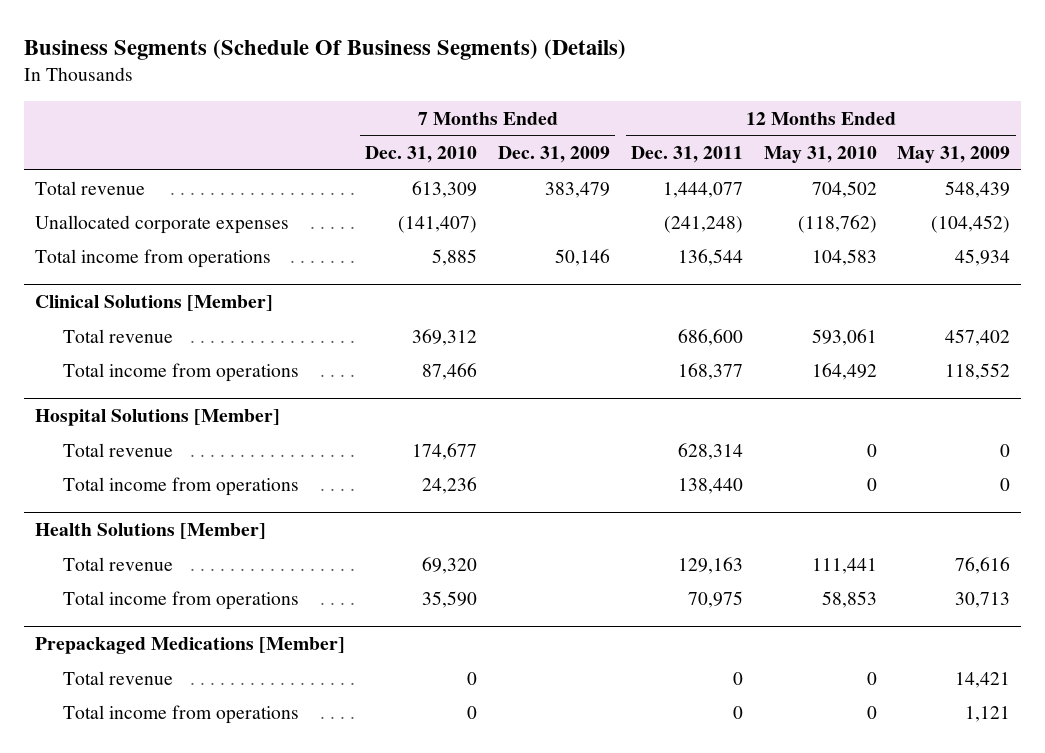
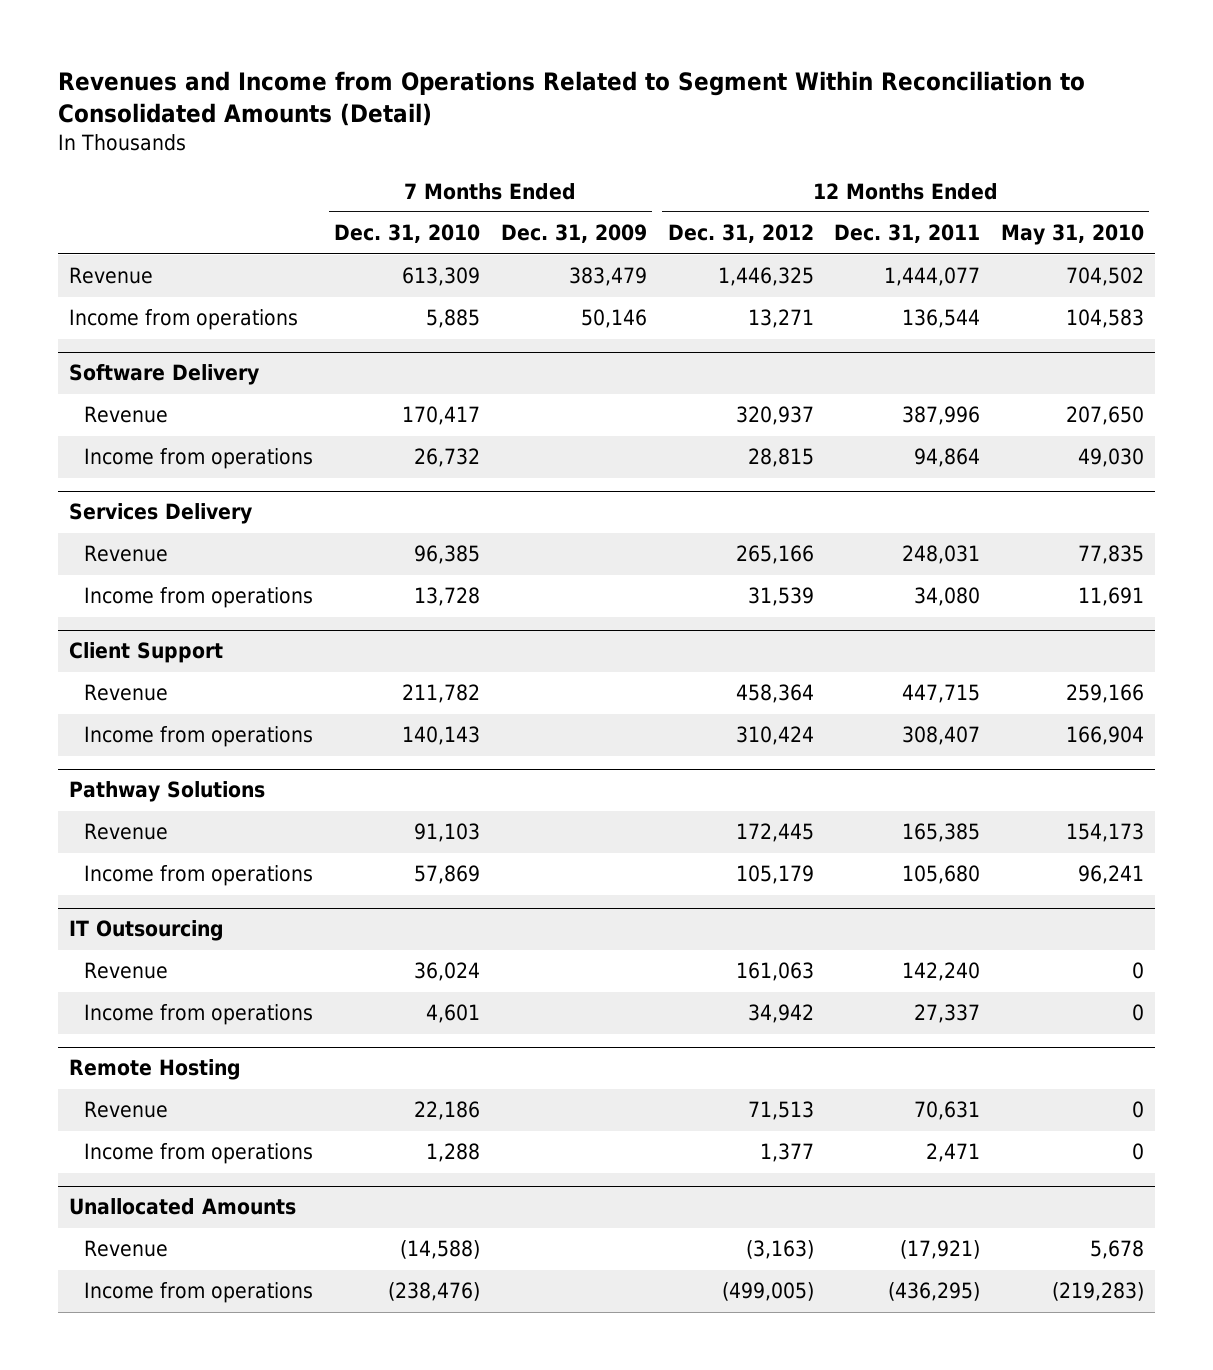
- Business Segments (Schedule Of Business Segments) (Details)
+ Revenues and Income from Operations Related to Segment Within Reconciliation to Consolidated Amounts (Detail)
- | 7 Months Ended Dec. 31, 2010 | 7 Months Ended Dec. 31, 2009 | 12 Months Ended Dec. 31, 2011 | 12 Months Ended May 31, 2010 | 12 Months Ended May 31, 2009
+ | 7 Months Ended Dec. 31, 2010 | 7 Months Ended Dec. 31, 2009 | 12 Months Ended Dec. 31, 2012 | 12 Months Ended Dec. 31, 2011 | 12 Months Ended May 31, 2010
- Total revenue | 613,309 | 383,479 | 1,444,077 | 704,502 | 548,439
- Unallocated corporate expenses | (141,407) | | (241,248) | (118,762) | (104,452)
- Total income from operations | 5,885 | 50,146 | 136,544 | 104,583 | 45,934
- Clinical Solutions [Member]
- Total revenue | 369,312 | | 686,600 | 593,061 | 457,402
- Total income from operations | 87,466 | | 168,377 | 164,492 | 118,552
- Hospital Solutions [Member]
- Total revenue | 174,677 | | 628,314 | 0 | 0
- Total income from operations | 24,236 | | 138,440 | 0 | 0
- Health Solutions [Member]
- Total revenue | 69,320 | | 129,163 | 111,441 | 76,616
- Total income from operations | 35,590 | | 70,975 | 58,853 | 30,713
- Prepackaged Medications [Member]
- Total revenue | 0 | | 0 | 0 | 14,421
- Total income from operations | 0 | | 0 | 0 | 1,121
+ Revenue | 613,309 | 383,479 | 1,446,325 | 1,444,077 | 704,502
+ Income from operations | 5,885 | 50,146 | 13,271 | 136,544 | 104,583
+ Software Delivery
+ Revenue | 170,417 | | 320,937 | 387,996 | 207,650
+ Income from operations | 26,732 | | 28,815 | 94,864 | 49,030
+ Services Delivery
+ Revenue | 96,385 | | 265,166 | 248,031 | 77,835
+ Income from operations | 13,728 | | 31,539 | 34,080 | 11,691
+ Client Support
+ Revenue | 211,782 | | 458,364 | 447,715 | 259,166
+ Income from operations | 140,143 | | 310,424 | 308,407 | 166,904
+ Pathway Solutions
+ Revenue | 91,103 | | 172,445 | 165,385 | 154,173
+ Income from operations | 57,869 | | 105,179 | 105,680 | 96,241
+ IT Outsourcing
+ Revenue | 36,024 | | 161,063 | 142,240 | 0
+ Income from operations | 4,601 | | 34,942 | 27,337 | 0
+ Remote Hosting
+ Revenue | 22,186 | | 71,513 | 70,631 | 0
+ Income from operations | 1,288 | | 1,377 | 2,471 | 0
+ Unallocated Amounts
+ Revenue | (14,588) | | (3,163) | (17,921) | 5,678
+ Income from operations | (238,476) | | (499,005) | (436,295) | (219,283)

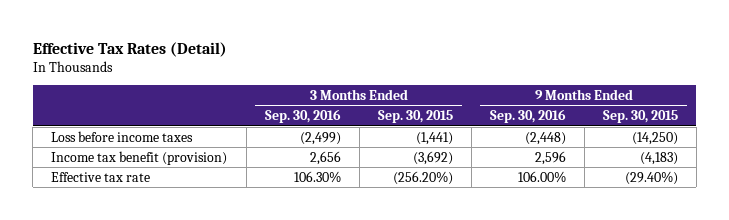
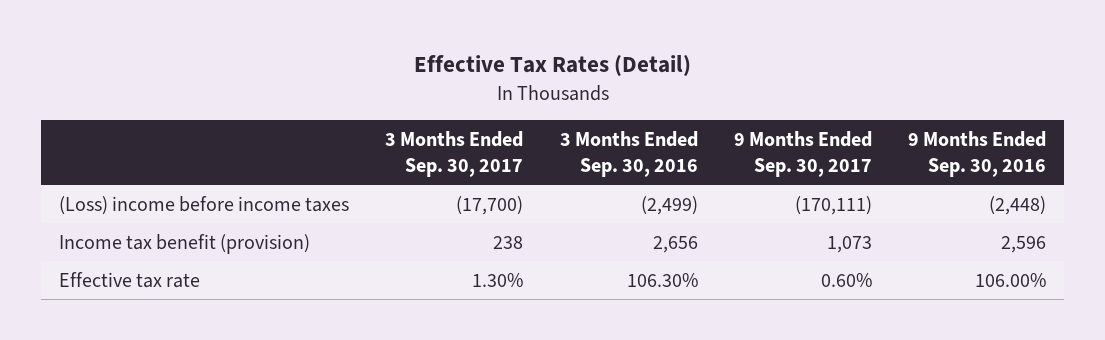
- | 3 Months Ended Sep. 30, 2016 | 3 Months Ended Sep. 30, 2015 | 9 Months Ended Sep. 30, 2016 | 9 Months Ended Sep. 30, 2015
+ | 3 Months Ended Sep. 30, 2017 | 3 Months Ended Sep. 30, 2016 | 9 Months Ended Sep. 30, 2017 | 9 Months Ended Sep. 30, 2016
- Loss before income taxes | (2,499) | (1,441) | (2,448) | (14,250)
+ (Loss) income before income taxes | (17,700) | (2,499) | (170,111) | (2,448)

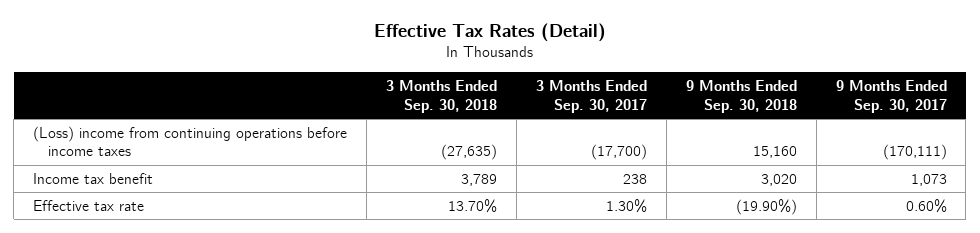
- | 3 Months Ended Sep. 30, 2017 | 3 Months Ended Sep. 30, 2016 | 9 Months Ended Sep. 30, 2017 | 9 Months Ended Sep. 30, 2016
+ | 3 Months Ended Sep. 30, 2018 | 3 Months Ended Sep. 30, 2017 | 9 Months Ended Sep. 30, 2018 | 9 Months Ended Sep. 30, 2017
- (Loss) income before income taxes | (17,700) | (2,499) | (170,111) | (2,448)
- Income tax benefit (provision) | 238 | 2,656 | 1,073 | 2,596
+ (Loss) income from continuing operations before income taxes | (27,635) | (17,700) | 15,160 | (170,111)
+ Income tax benefit | 3,789 | 238 | 3,020 | 1,073

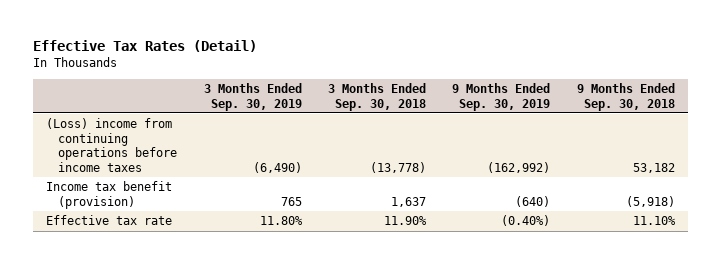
- | 3 Months Ended Sep. 30, 2018 | 3 Months Ended Sep. 30, 2017 | 9 Months Ended Sep. 30, 2018 | 9 Months Ended Sep. 30, 2017
+ | 3 Months Ended Sep. 30, 2019 | 3 Months Ended Sep. 30, 2018 | 9 Months Ended Sep. 30, 2019 | 9 Months Ended Sep. 30, 2018
- (Loss) income from continuing operations before income taxes | (27,635) | (17,700) | 15,160 | (170,111)
- Income tax benefit | 3,789 | 238 | 3,020 | 1,073
- Effective tax rate | 13.70% | 1.30% | (19.90%) | 0.60%
+ (Loss) income from continuing operations before income taxes | (6,490) | (13,778) | (162,992) | 53,182
+ Income tax benefit (provision) | 765 | 1,637 | (640) | (5,918)
+ Effective tax rate | 11.80% | 11.90% | (0.40%) | 11.10%

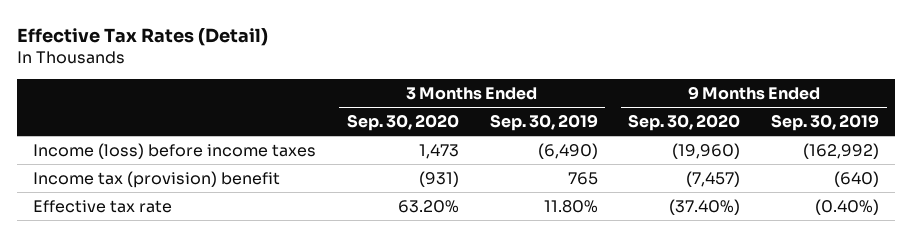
- | 3 Months Ended Sep. 30, 2019 | 3 Months Ended Sep. 30, 2018 | 9 Months Ended Sep. 30, 2019 | 9 Months Ended Sep. 30, 2018
+ | 3 Months Ended Sep. 30, 2020 | 3 Months Ended Sep. 30, 2019 | 9 Months Ended Sep. 30, 2020 | 9 Months Ended Sep. 30, 2019
- (Loss) income from continuing operations before income taxes | (6,490) | (13,778) | (162,992) | 53,182
- Income tax benefit (provision) | 765 | 1,637 | (640) | (5,918)
+ Income (loss) before income taxes | 1,473 | (6,490) | (19,960) | (162,992)
+ Income tax (provision) benefit | (931) | 765 | (7,457) | (640)

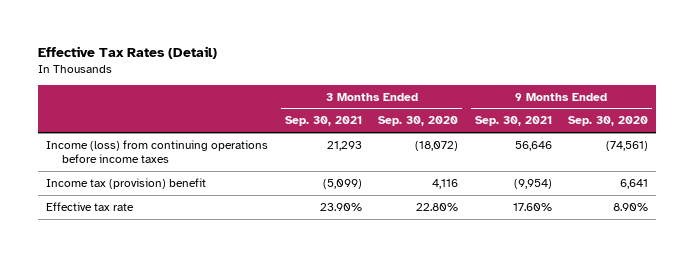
- | 3 Months Ended Sep. 30, 2020 | 3 Months Ended Sep. 30, 2019 | 9 Months Ended Sep. 30, 2020 | 9 Months Ended Sep. 30, 2019
+ | 3 Months Ended Sep. 30, 2021 | 3 Months Ended Sep. 30, 2020 | 9 Months Ended Sep. 30, 2021 | 9 Months Ended Sep. 30, 2020
- Income (loss) before income taxes | 1,473 | (6,490) | (19,960) | (162,992)
- Income tax (provision) benefit | (931) | 765 | (7,457) | (640)
- Effective tax rate | 63.20% | 11.80% | (37.40%) | (0.40%)
+ Income (loss) from continuing operations before income taxes | 21,293 | (18,072) | 56,646 | (74,561)
+ Income tax (provision) benefit | (5,099) | 4,116 | (9,954) | 6,641
+ Effective tax rate | 23.90% | 22.80% | 17.60% | 8.90%

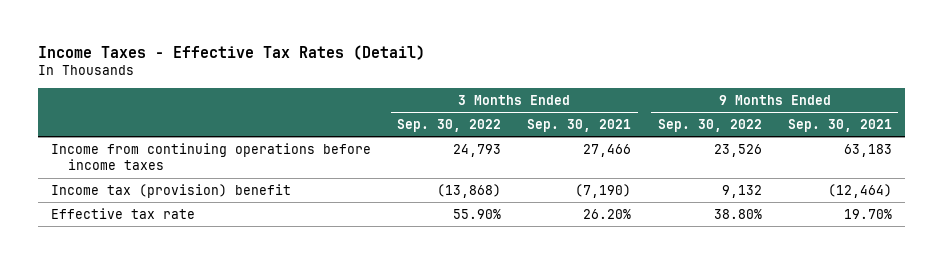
- Effective Tax Rates (Detail)
+ Income Taxes - Effective Tax Rates (Detail)
- | 3 Months Ended Sep. 30, 2021 | 3 Months Ended Sep. 30, 2020 | 9 Months Ended Sep. 30, 2021 | 9 Months Ended Sep. 30, 2020
+ | 3 Months Ended Sep. 30, 2022 | 3 Months Ended Sep. 30, 2021 | 9 Months Ended Sep. 30, 2022 | 9 Months Ended Sep. 30, 2021
- Income (loss) from continuing operations before income taxes | 21,293 | (18,072) | 56,646 | (74,561)
- Income tax (provision) benefit | (5,099) | 4,116 | (9,954) | 6,641
- Effective tax rate | 23.90% | 22.80% | 17.60% | 8.90%
+ Income from continuing operations before income taxes | 24,793 | 27,466 | 23,526 | 63,183
+ Income tax (provision) benefit | (13,868) | (7,190) | 9,132 | (12,464)
+ Effective tax rate | 55.90% | 26.20% | 38.80% | 19.70%

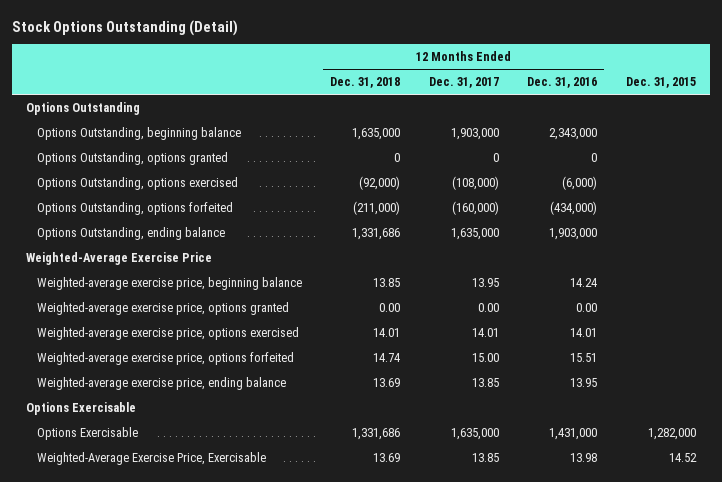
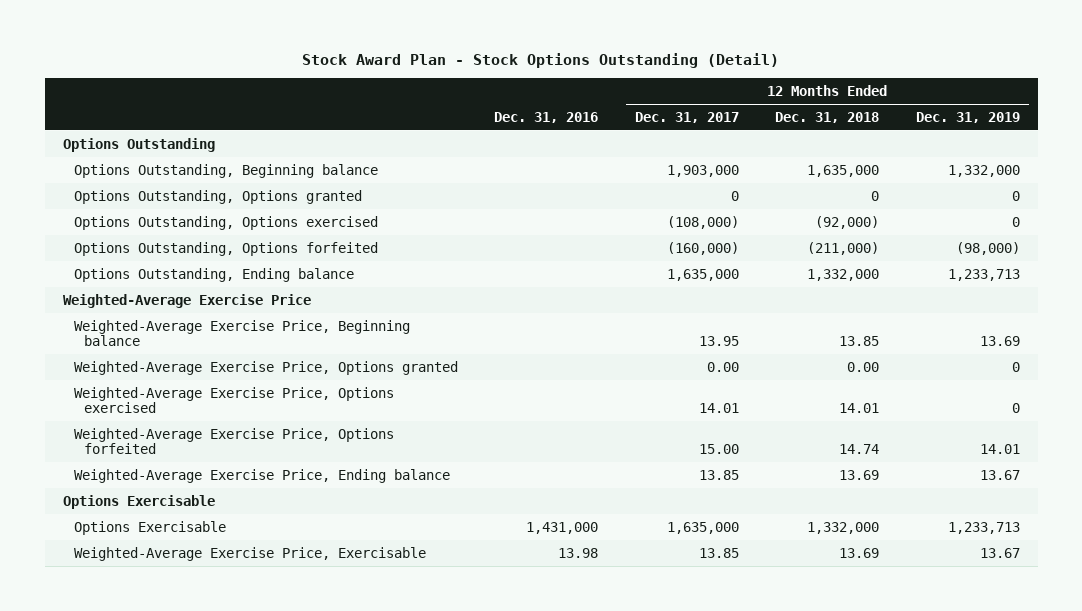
- Stock Options Outstanding (Detail)
+ Stock Award Plan - Stock Options Outstanding (Detail)
- | 12 Months Ended Dec. 31, 2018 | 12 Months Ended Dec. 31, 2017 | 12 Months Ended Dec. 31, 2016 | Dec. 31, 2015
+ | Dec. 31, 2016 | 12 Months Ended Dec. 31, 2017 | 12 Months Ended Dec. 31, 2018 | 12 Months Ended Dec. 31, 2019
- Options Outstanding, beginning balance | 1,635,000 | 1,903,000 | 2,343,000 |
- Options Outstanding, options granted | 0 | 0 | 0 |
- Options Outstanding, options exercised | (92,000) | (108,000) | (6,000) |
- Options Outstanding, options forfeited | (211,000) | (160,000) | (434,000) |
- Options Outstanding, ending balance | 1,331,686 | 1,635,000 | 1,903,000 |
+ Options Outstanding, Beginning balance | | 1,903,000 | 1,635,000 | 1,332,000
+ Options Outstanding, Options granted | | 0 | 0 | 0
+ Options Outstanding, Options exercised | | (108,000) | (92,000) | 0
+ Options Outstanding, Options forfeited | | (160,000) | (211,000) | (98,000)
+ Options Outstanding, Ending balance | | 1,635,000 | 1,332,000 | 1,233,713
- Weighted-average exercise price, beginning balance | 13.85 | 13.95 | 14.24 |
- Weighted-average exercise price, options granted | 0.00 | 0.00 | 0.00 |
- Weighted-average exercise price, options exercised | 14.01 | 14.01 | 14.01 |
- Weighted-average exercise price, options forfeited | 14.74 | 15.00 | 15.51 |
- Weighted-average exercise price, ending balance | 13.69 | 13.85 | 13.95 |
+ Weighted-Average Exercise Price, Beginning balance | | 13.95 | 13.85 | 13.69
+ Weighted-Average Exercise Price, Options granted | | 0.00 | 0.00 | 0
+ Weighted-Average Exercise Price, Options exercised | | 14.01 | 14.01 | 0
+ Weighted-Average Exercise Price, Options forfeited | | 15.00 | 14.74 | 14.01
+ Weighted-Average Exercise Price, Ending balance | | 13.85 | 13.69 | 13.67
- Options Exercisable | 1,331,686 | 1,635,000 | 1,431,000 | 1,282,000
+ Options Exercisable | 1,431,000 | 1,635,000 | 1,332,000 | 1,233,713

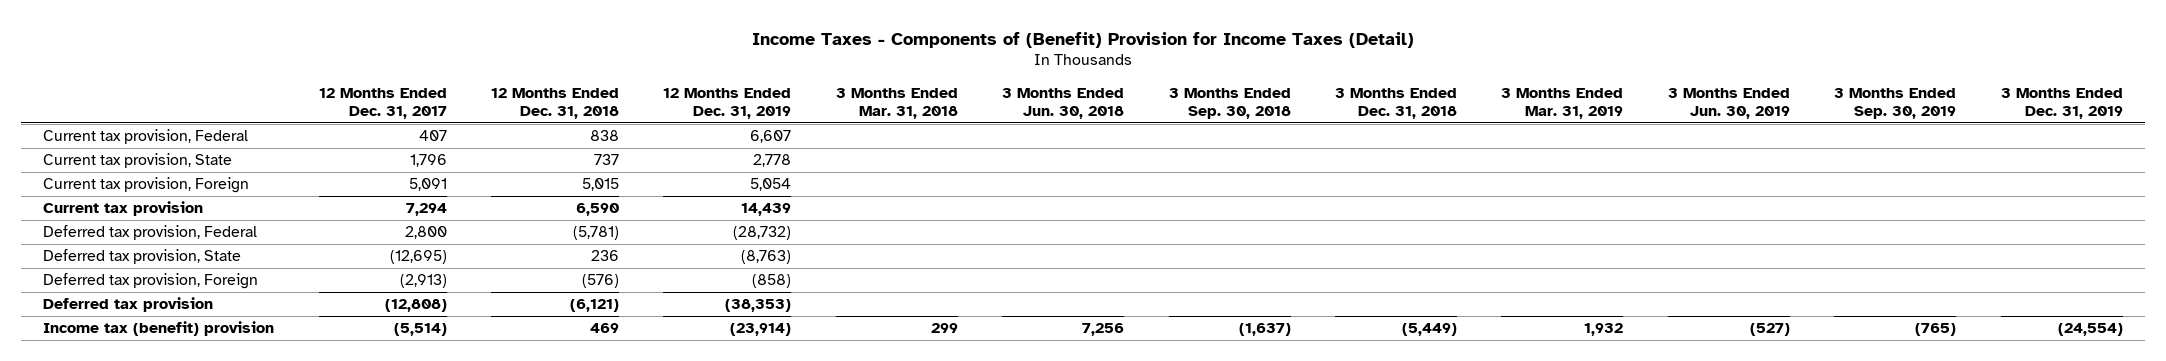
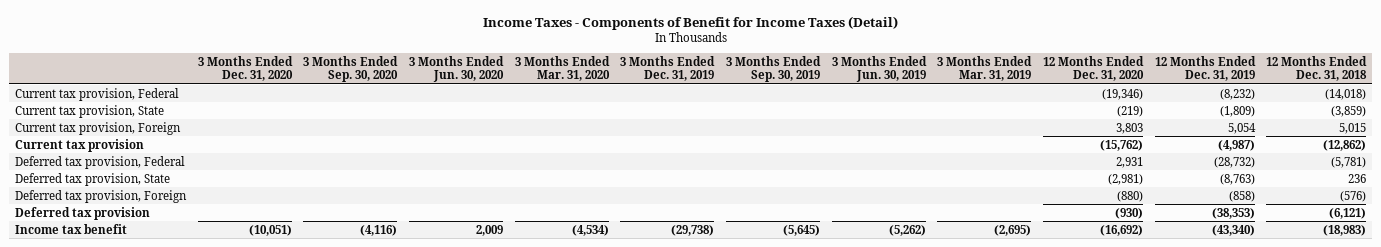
- Income Taxes - Components of (Benefit) Provision for Income Taxes (Detail)
+ Income Taxes - Components of Benefit for Income Taxes (Detail)
- | 12 Months Ended Dec. 31, 2017 | 12 Months Ended Dec. 31, 2018 | 12 Months Ended Dec. 31, 2019 | 3 Months Ended Mar. 31, 2018 | 3 Months Ended Jun. 30, 2018 | 3 Months Ended Sep. 30, 2018 | 3 Months Ended Dec. 31, 2018 | 3 Months Ended Mar. 31, 2019 | 3 Months Ended Jun. 30, 2019 | 3 Months Ended Sep. 30, 2019 | 3 Months Ended Dec. 31, 2019
+ | 3 Months Ended Dec. 31, 2020 | 3 Months Ended Sep. 30, 2020 | 3 Months Ended Jun. 30, 2020 | 3 Months Ended Mar. 31, 2020 | 3 Months Ended Dec. 31, 2019 | 3 Months Ended Sep. 30, 2019 | 3 Months Ended Jun. 30, 2019 | 3 Months Ended Mar. 31, 2019 | 12 Months Ended Dec. 31, 2020 | 12 Months Ended Dec. 31, 2019 | 12 Months Ended Dec. 31, 2018
- Current tax provision, Federal | 407 | 838 | 6,607 | | | | | | | |
- Current tax provision, State | 1,796 | 737 | 2,778 | | | | | | | |
+ Current tax provision, Federal | | | | | | | | | (19,346) | (8,232) | (14,018)
+ Current tax provision, State | | | | | | | | | (219) | (1,809) | (3,859)
- Current tax provision | 7,294 | 6,590 | 14,439 | | | | | | | |
+ Current tax provision | | | | | | | | | (15,762) | (4,987) | (12,862)
- Income tax (benefit) provision | (5,514) | 469 | (23,914) | 299 | 7,256 | (1,637) | (5,449) | 1,932 | (527) | (765) | (24,554)
+ Income tax benefit | (10,051) | (4,116) | 2,009 | (4,534) | (29,738) | (5,645) | (5,262) | (2,695) | (16,692) | (43,340) | (18,983)

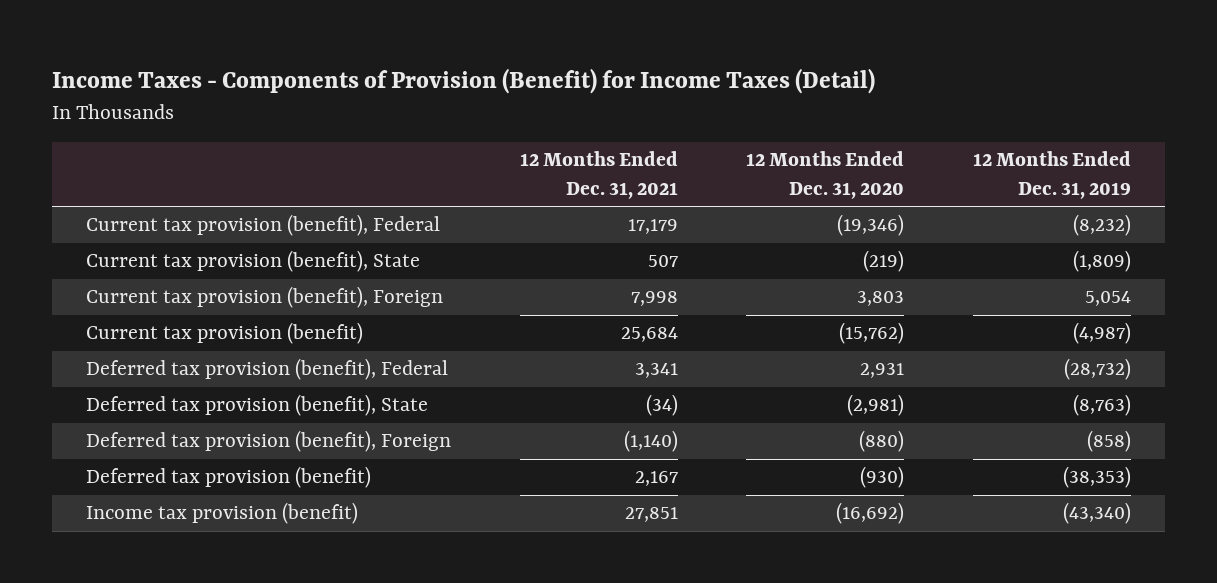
- Income Taxes - Components of Benefit for Income Taxes (Detail)
+ Income Taxes - Components of Provision (Benefit) for Income Taxes (Detail)
- | 3 Months Ended Dec. 31, 2020 | 3 Months Ended Sep. 30, 2020 | 3 Months Ended Jun. 30, 2020 | 3 Months Ended Mar. 31, 2020 | 3 Months Ended Dec. 31, 2019 | 3 Months Ended Sep. 30, 2019 | 3 Months Ended Jun. 30, 2019 | 3 Months Ended Mar. 31, 2019 | 12 Months Ended Dec. 31, 2020 | 12 Months Ended Dec. 31, 2019 | 12 Months Ended Dec. 31, 2018
+ | 12 Months Ended Dec. 31, 2021 | 12 Months Ended Dec. 31, 2020 | 12 Months Ended Dec. 31, 2019
- Current tax provision, Federal | | | | | | | | | (19,346) | (8,232) | (14,018)
- Current tax provision, State | | | | | | | | | (219) | (1,809) | (3,859)
- Current tax provision, Foreign | | | | | | | | | 3,803 | 5,054 | 5,015
- Current tax provision | | | | | | | | | (15,762) | (4,987) | (12,862)
- Deferred tax provision, Federal | | | | | | | | | 2,931 | (28,732) | (5,781)
- Deferred tax provision, State | | | | | | | | | (2,981) | (8,763) | 236
- Deferred tax provision, Foreign | | | | | | | | | (880) | (858) | (576)
- Deferred tax provision | | | | | | | | | (930) | (38,353) | (6,121)
- Income tax benefit | (10,051) | (4,116) | 2,009 | (4,534) | (29,738) | (5,645) | (5,262) | (2,695) | (16,692) | (43,340) | (18,983)
+ Current tax provision (benefit), Federal | 17,179 | (19,346) | (8,232)
+ Current tax provision (benefit), State | 507 | (219) | (1,809)
+ Current tax provision (benefit), Foreign | 7,998 | 3,803 | 5,054
+ Current tax provision (benefit) | 25,684 | (15,762) | (4,987)
+ Deferred tax provision (benefit), Federal | 3,341 | 2,931 | (28,732)
+ Deferred tax provision (benefit), State | (34) | (2,981) | (8,763)
+ Deferred tax provision (benefit), Foreign | (1,140) | (880) | (858)
+ Deferred tax provision (benefit) | 2,167 | (930) | (38,353)
+ Income tax provision (benefit) | 27,851 | (16,692) | (43,340)

